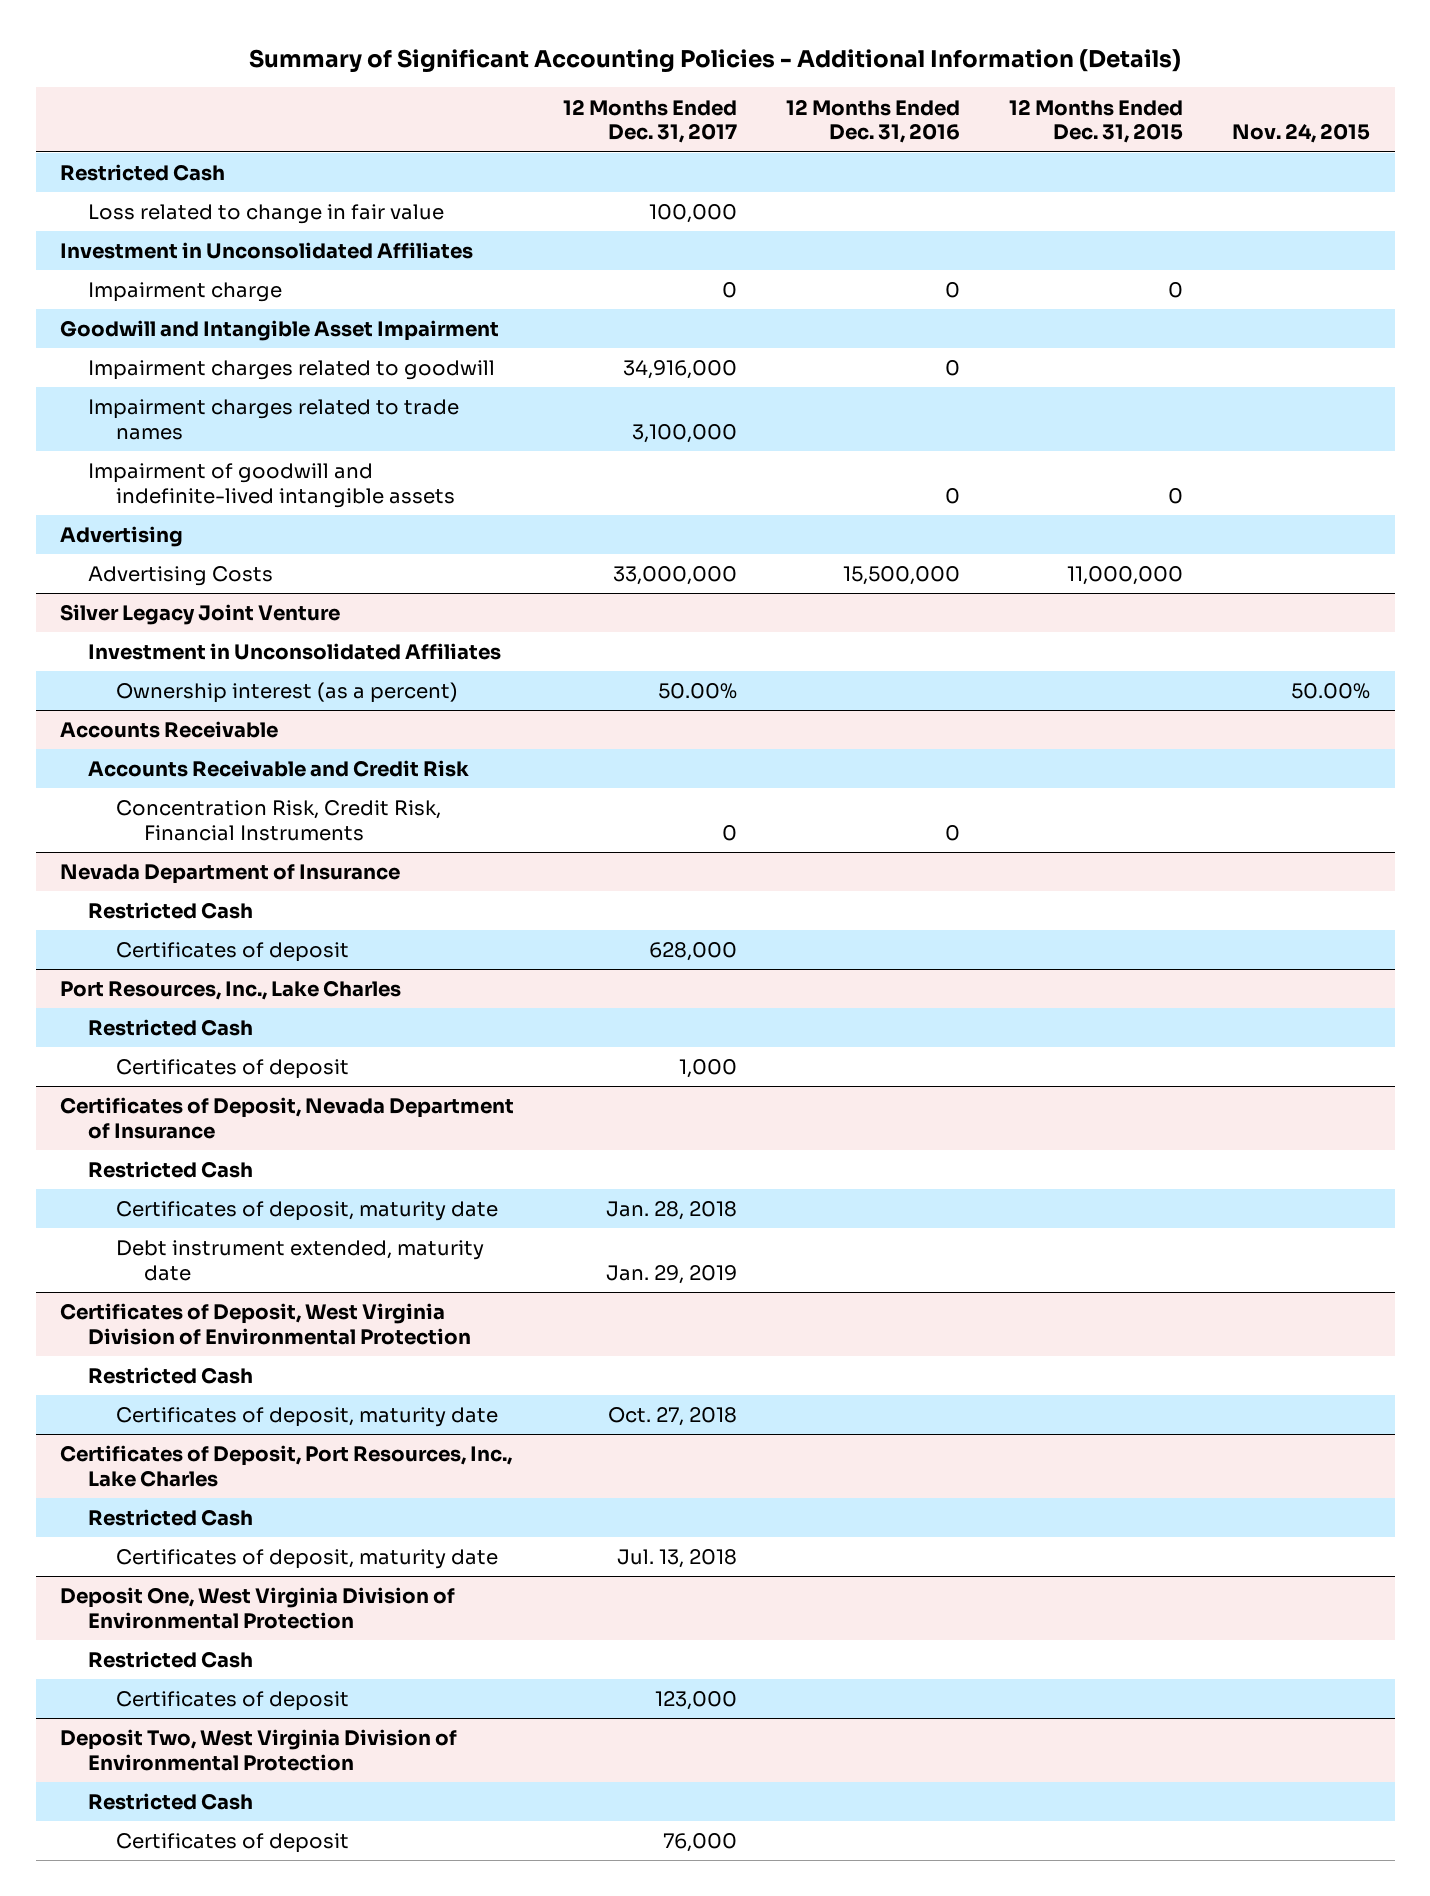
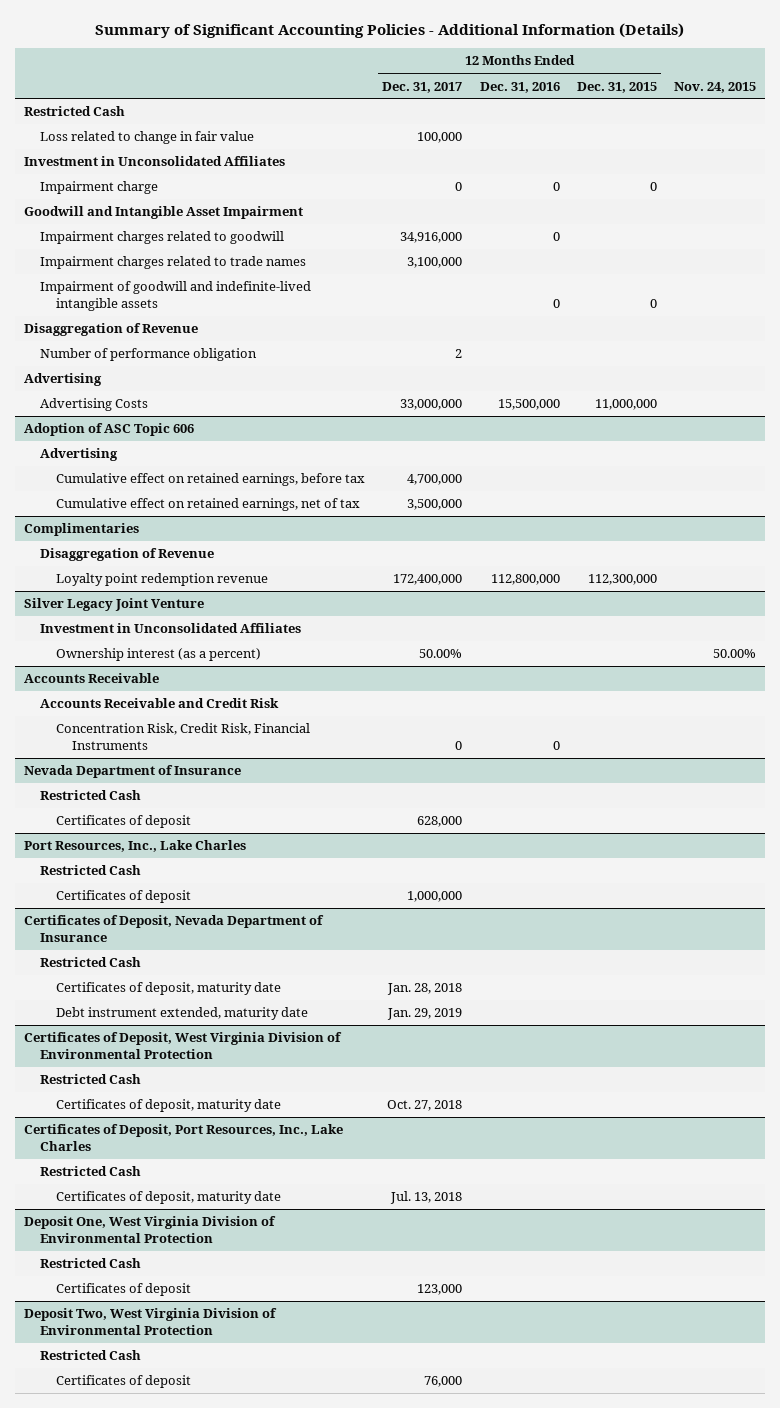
+ Disaggregation of Revenue
+ Number of performance obligation | 2 | | |
+ Adoption of ASC Topic 606
+ Advertising
+ Cumulative effect on retained earnings, before tax | 4,700,000 | | |
+ Cumulative effect on retained earnings, net of tax | 3,500,000 | | |
+ Complimentaries
+ Disaggregation of Revenue
+ Loyalty point redemption revenue | 172,400,000 | 112,800,000 | 112,300,000 |
@ Port Resources, Inc., Lake Charles
- Certificates of deposit | 1,000 | | |
+ Certificates of deposit | 1,000,000 | | |

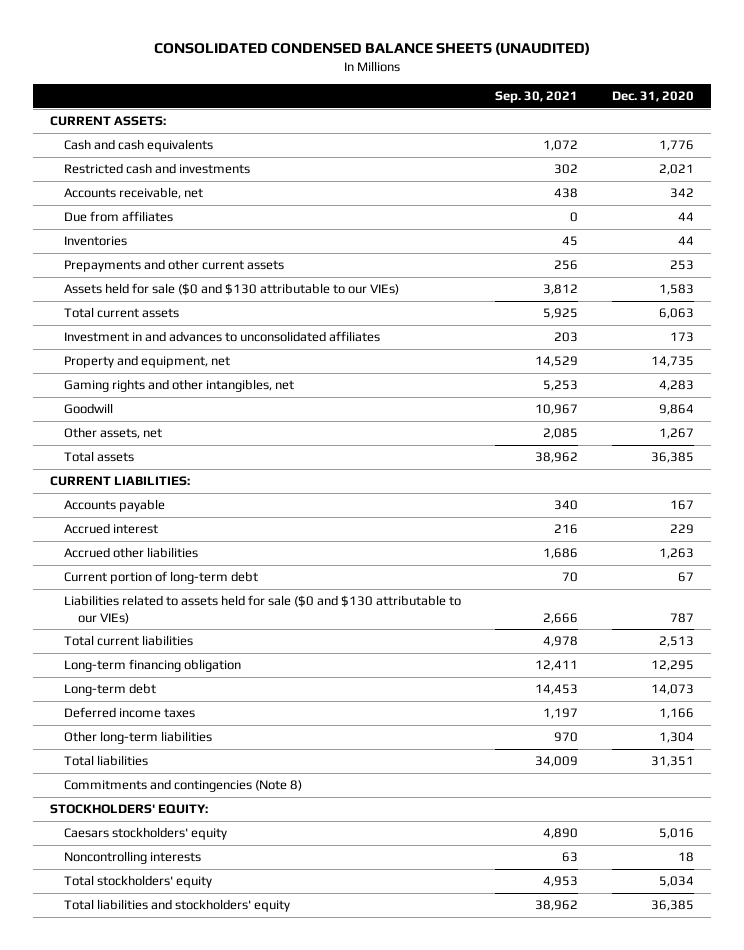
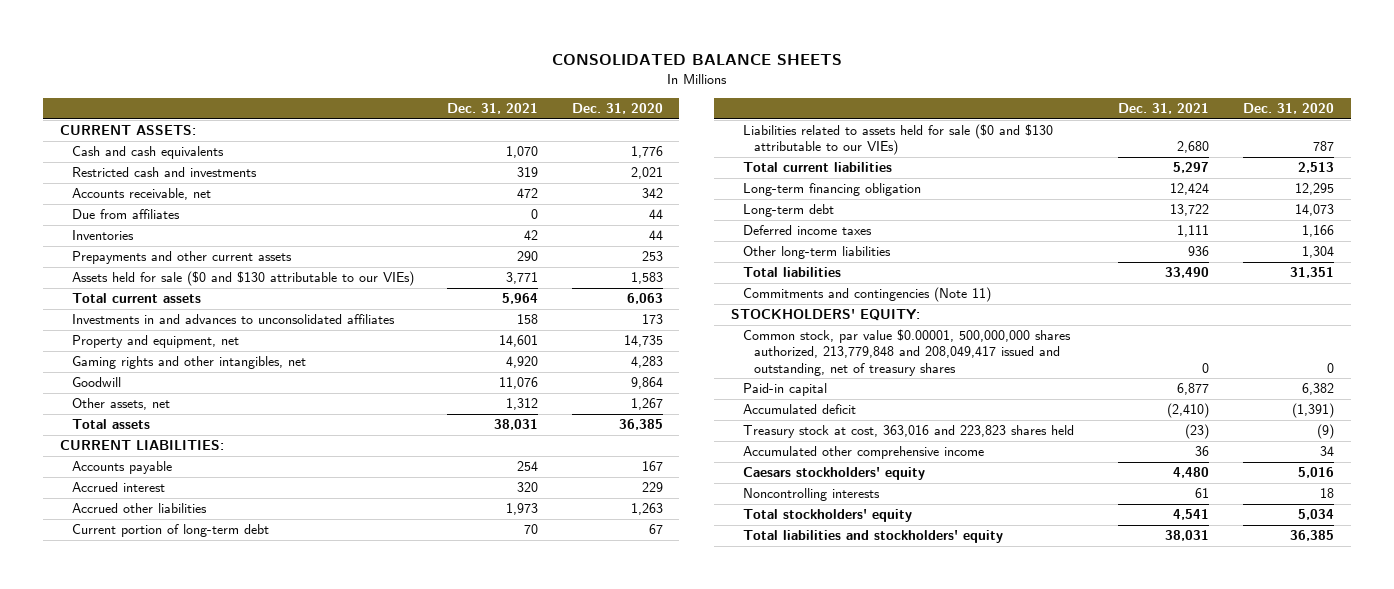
- CONSOLIDATED CONDENSED BALANCE SHEETS (UNAUDITED)
+ CONSOLIDATED BALANCE SHEETS
- | Sep. 30, 2021 | Dec. 31, 2020
+ | Dec. 31, 2021 | Dec. 31, 2020
- Investment in and advances to unconsolidated affiliates | 203 | 173
+ Investments in and advances to unconsolidated affiliates | 158 | 173
- Commitments and contingencies (Note 8)
+ Commitments and contingencies (Note 11)
+ Common stock, par value $0.00001, 500,000,000 shares authorized, 213,779,848 and 208,049,417 issued and outstanding, net of treasury shares | 0 | 0
+ Paid-in capital | 6,877 | 6,382
+ Accumulated deficit | (2,410) | (1,391)
+ Treasury stock at cost, 363,016 and 223,823 shares held | (23) | (9)
+ Accumulated other comprehensive income | 36 | 34

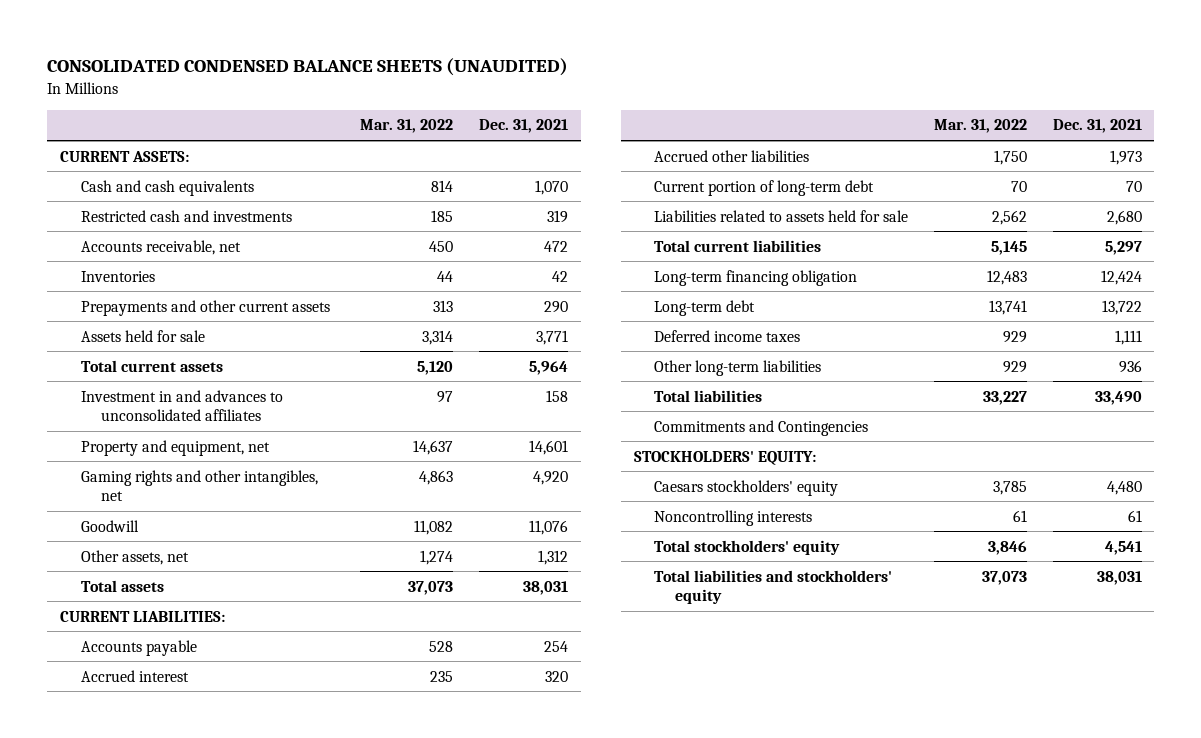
- CONSOLIDATED BALANCE SHEETS
+ CONSOLIDATED CONDENSED BALANCE SHEETS (UNAUDITED)
- | Dec. 31, 2021 | Dec. 31, 2020
+ | Mar. 31, 2022 | Dec. 31, 2021
- Due from affiliates | 0 | 44
- Assets held for sale ($0 and $130 attributable to our VIEs) | 3,771 | 1,583
+ Assets held for sale | 3,314 | 3,771
- Investments in and advances to unconsolidated affiliates | 158 | 173
+ Investment in and advances to unconsolidated affiliates | 97 | 158
- Liabilities related to assets held for sale ($0 and $130 attributable to our VIEs) | 2,680 | 787
+ Liabilities related to assets held for sale | 2,562 | 2,680
- Commitments and contingencies (Note 11)
+ Commitments and Contingencies
- Common stock, par value $0.00001, 500,000,000 shares authorized, 213,779,848 and 208,049,417 issued and outstanding, net of treasury shares | 0 | 0
- Paid-in capital | 6,877 | 6,382
- Accumulated deficit | (2,410) | (1,391)
- Treasury stock at cost, 363,016 and 223,823 shares held | (23) | (9)
- Accumulated other comprehensive income | 36 | 34

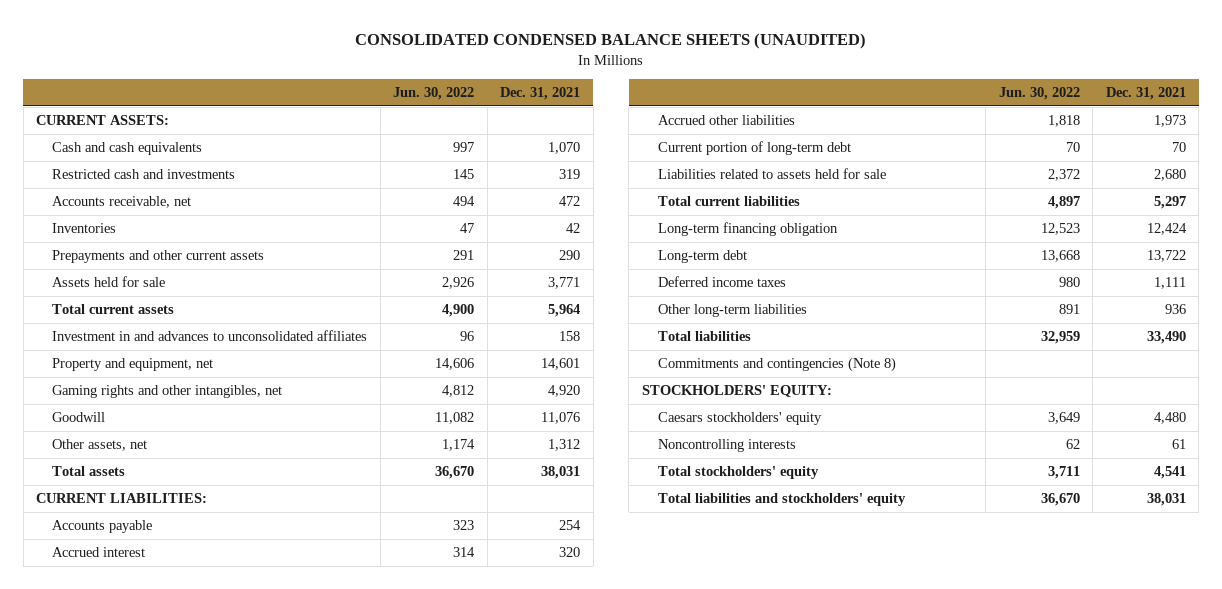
- | Mar. 31, 2022 | Dec. 31, 2021
+ | Jun. 30, 2022 | Dec. 31, 2021
- Commitments and Contingencies
+ Commitments and contingencies (Note 8)

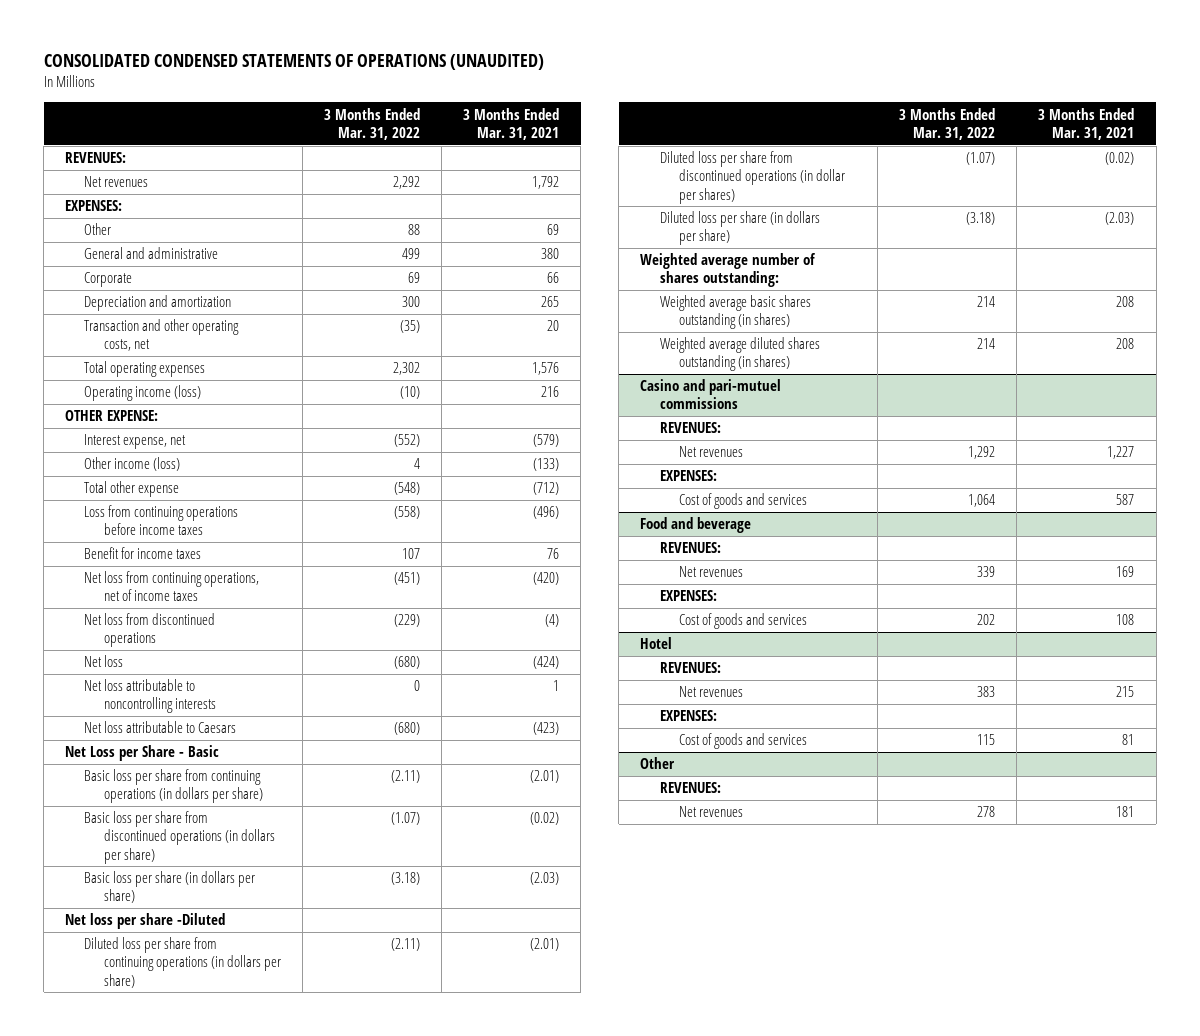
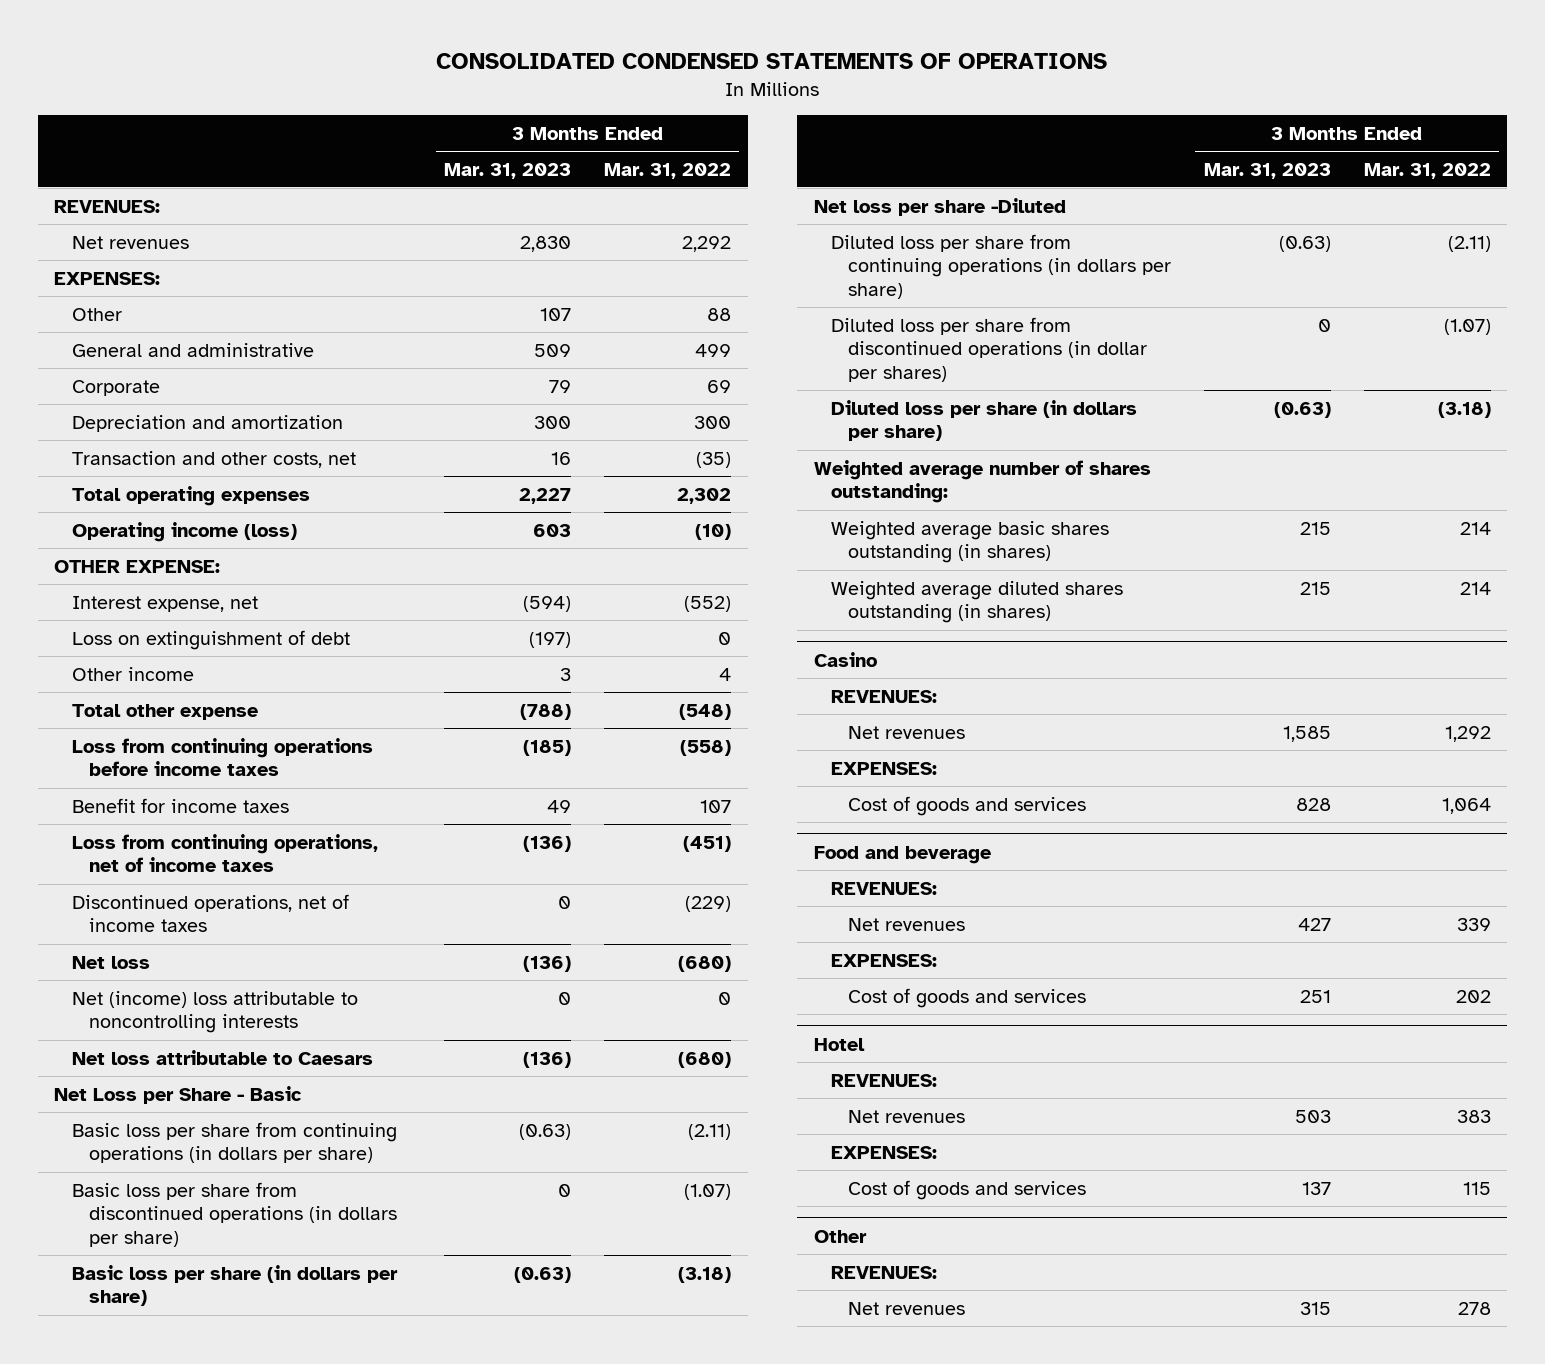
- CONSOLIDATED CONDENSED STATEMENTS OF OPERATIONS (UNAUDITED)
+ CONSOLIDATED CONDENSED STATEMENTS OF OPERATIONS
- | 3 Months Ended Mar. 31, 2022 | 3 Months Ended Mar. 31, 2021
+ | 3 Months Ended Mar. 31, 2023 | 3 Months Ended Mar. 31, 2022
- Transaction and other operating costs, net | (35) | 20
+ Transaction and other costs, net | 16 | (35)
- Other income (loss) | 4 | (133)
+ Loss on extinguishment of debt | (197) | 0
+ Other income | 3 | 4
- Net loss from continuing operations, net of income taxes | (451) | (420)
- Net loss from discontinued operations | (229) | (4)
+ Loss from continuing operations, net of income taxes | (136) | (451)
+ Discontinued operations, net of income taxes | 0 | (229)
- Net loss attributable to noncontrolling interests | 0 | 1
+ Net (income) loss attributable to noncontrolling interests | 0 | 0
- Casino and pari-mutuel commissions
+ Casino

